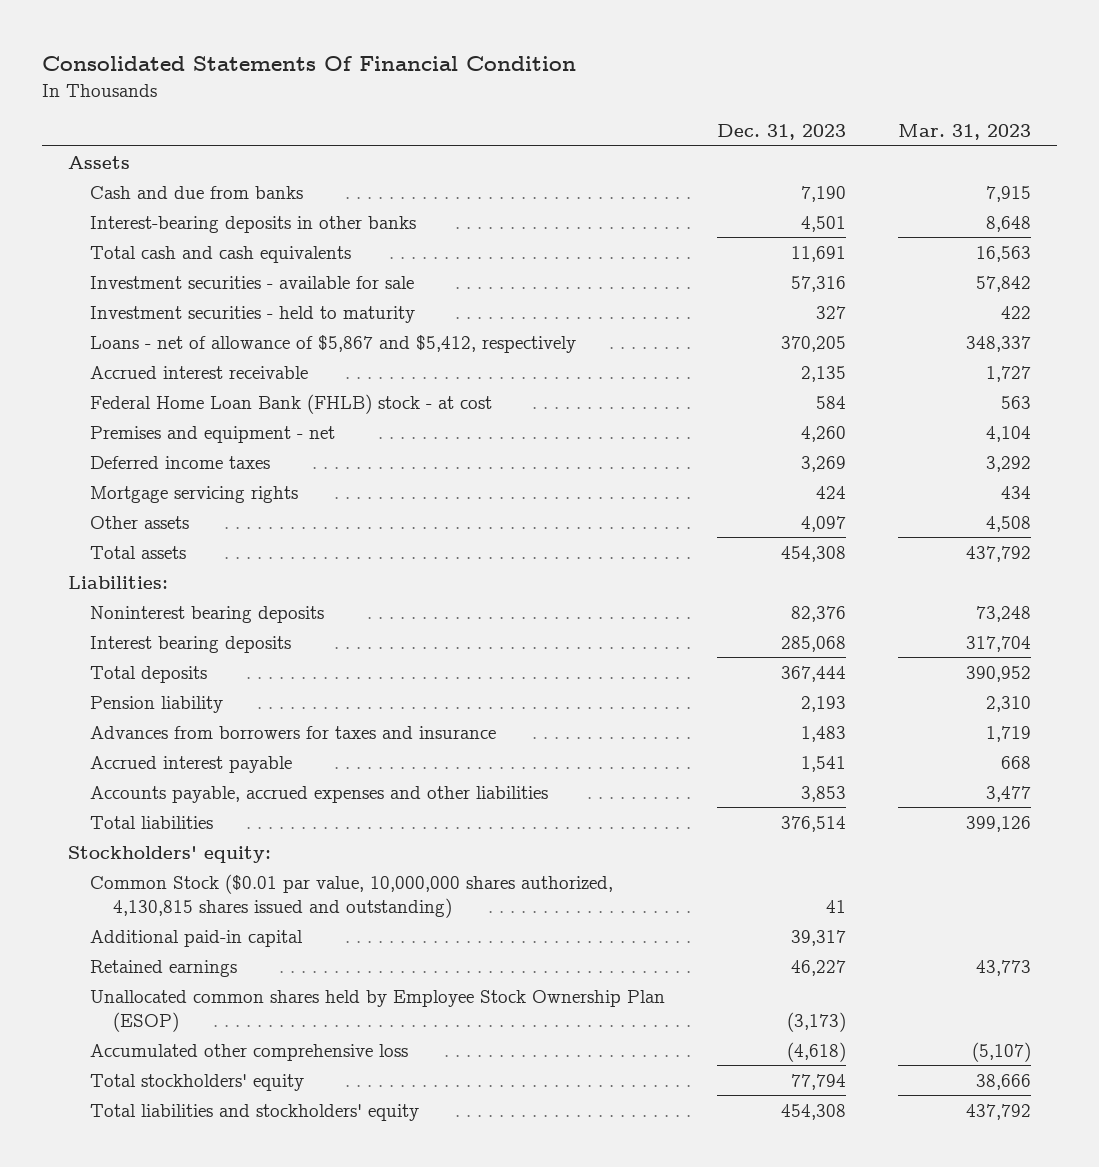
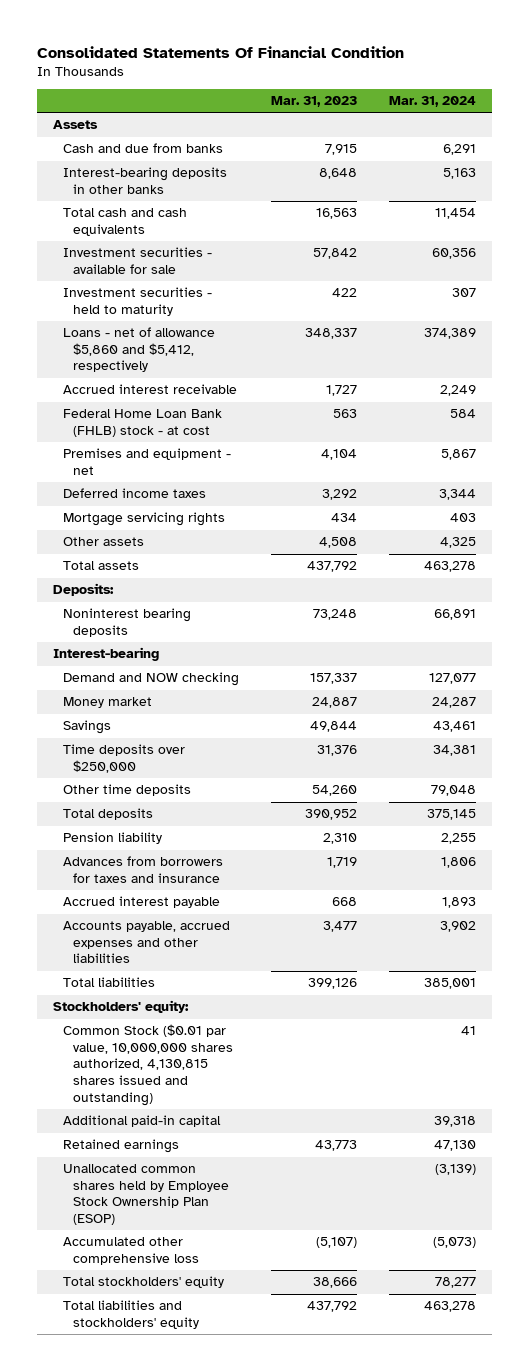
- | Dec. 31, 2023 | Mar. 31, 2023
+ | Mar. 31, 2023 | Mar. 31, 2024
- Loans - net of allowance of $5,867 and $5,412, respectively | 370,205 | 348,337
+ Loans - net of allowance $5,860 and $5,412, respectively | 348,337 | 374,389
- Liabilities:
+ Deposits:
- Interest bearing deposits | 285,068 | 317,704
+ Interest-bearing
+ Demand and NOW checking | 157,337 | 127,077
+ Money market | 24,887 | 24,287
+ Savings | 49,844 | 43,461
+ Time deposits over $250,000 | 31,376 | 34,381
+ Other time deposits | 54,260 | 79,048

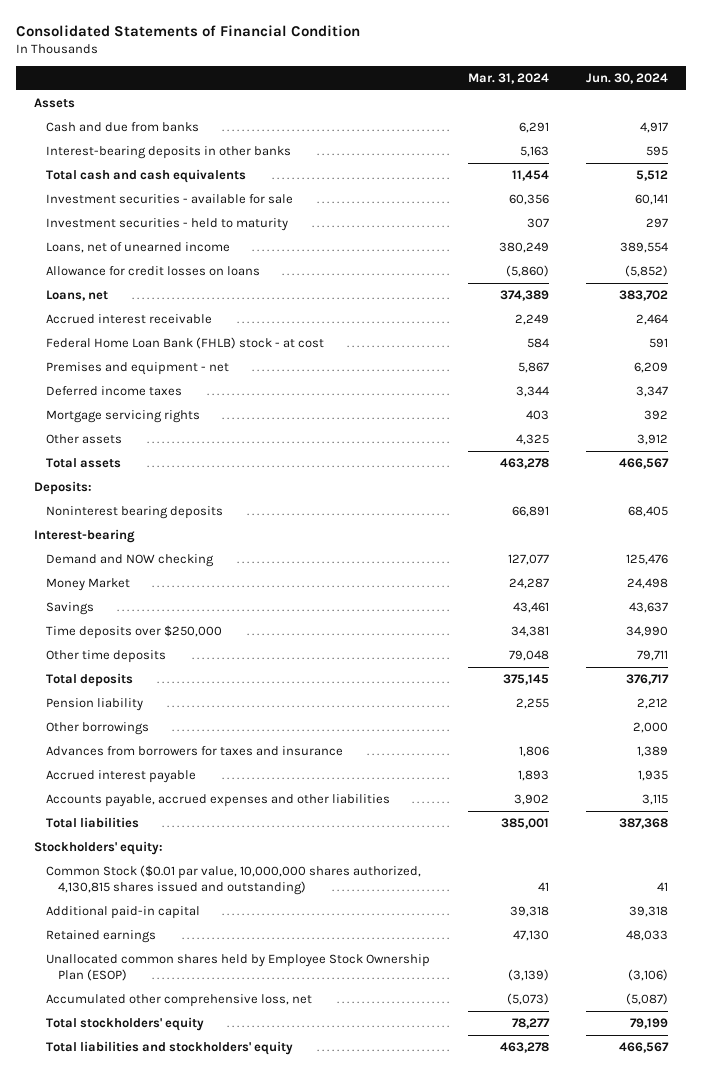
- Consolidated Statements Of Financial Condition
+ Consolidated Statements of Financial Condition
- | Mar. 31, 2023 | Mar. 31, 2024
+ | Mar. 31, 2024 | Jun. 30, 2024
- Loans - net of allowance $5,860 and $5,412, respectively | 348,337 | 374,389
+ Loans, net of unearned income | 380,249 | 389,554
+ Allowance for credit losses on loans | (5,860) | (5,852)
+ Loans, net | 374,389 | 383,702
- Money market | 24,887 | 24,287
+ Money Market | 24,287 | 24,498
+ Other borrowings | | 2,000
- Accumulated other comprehensive loss | (5,107) | (5,073)
+ Accumulated other comprehensive loss, net | (5,073) | (5,087)

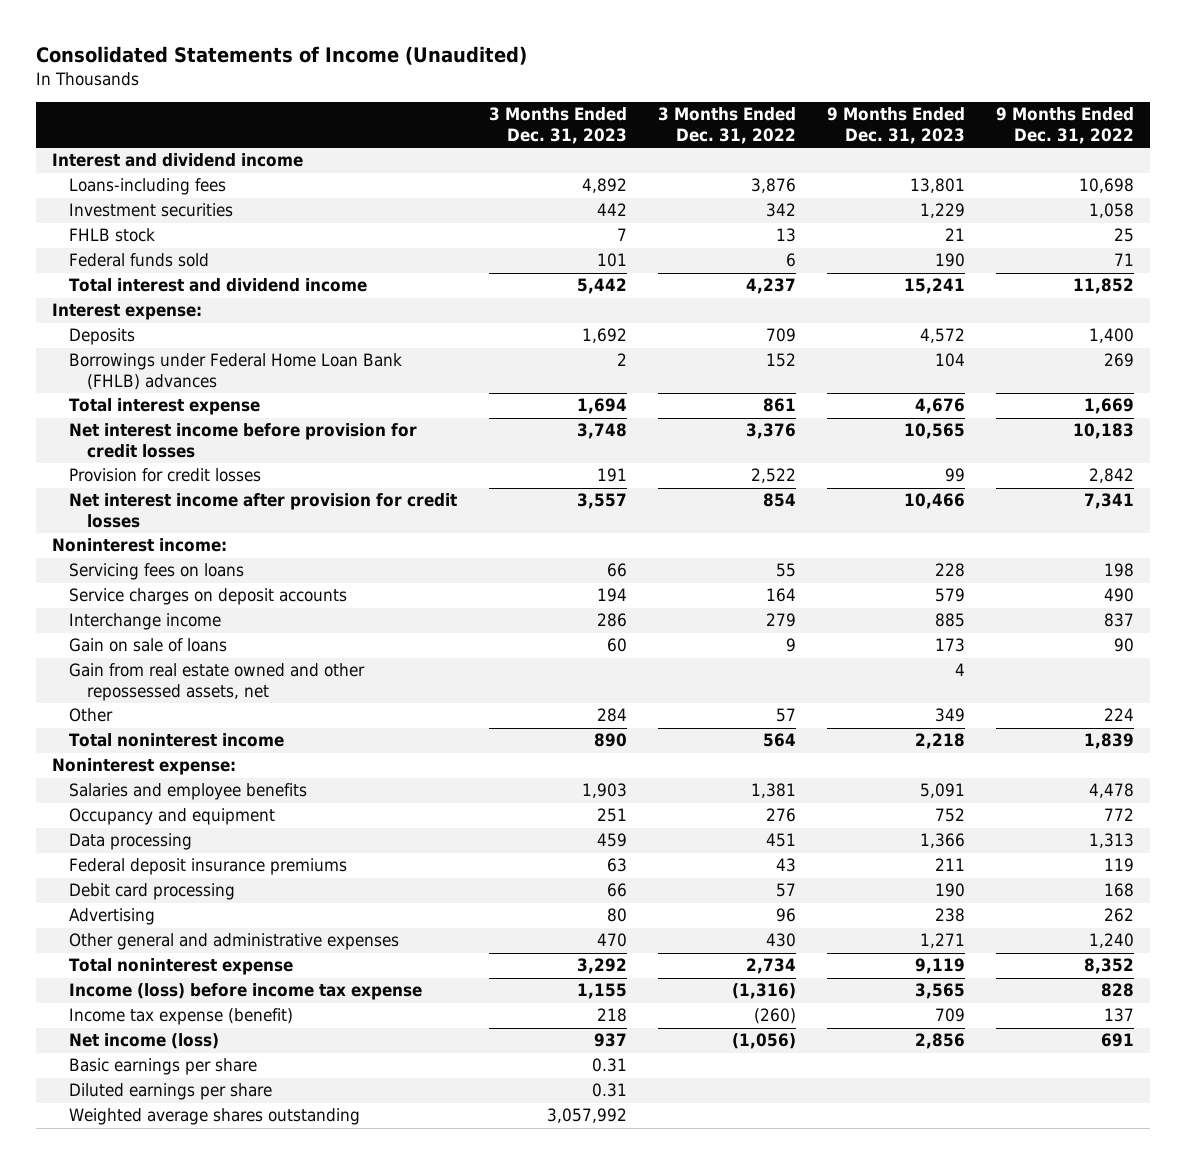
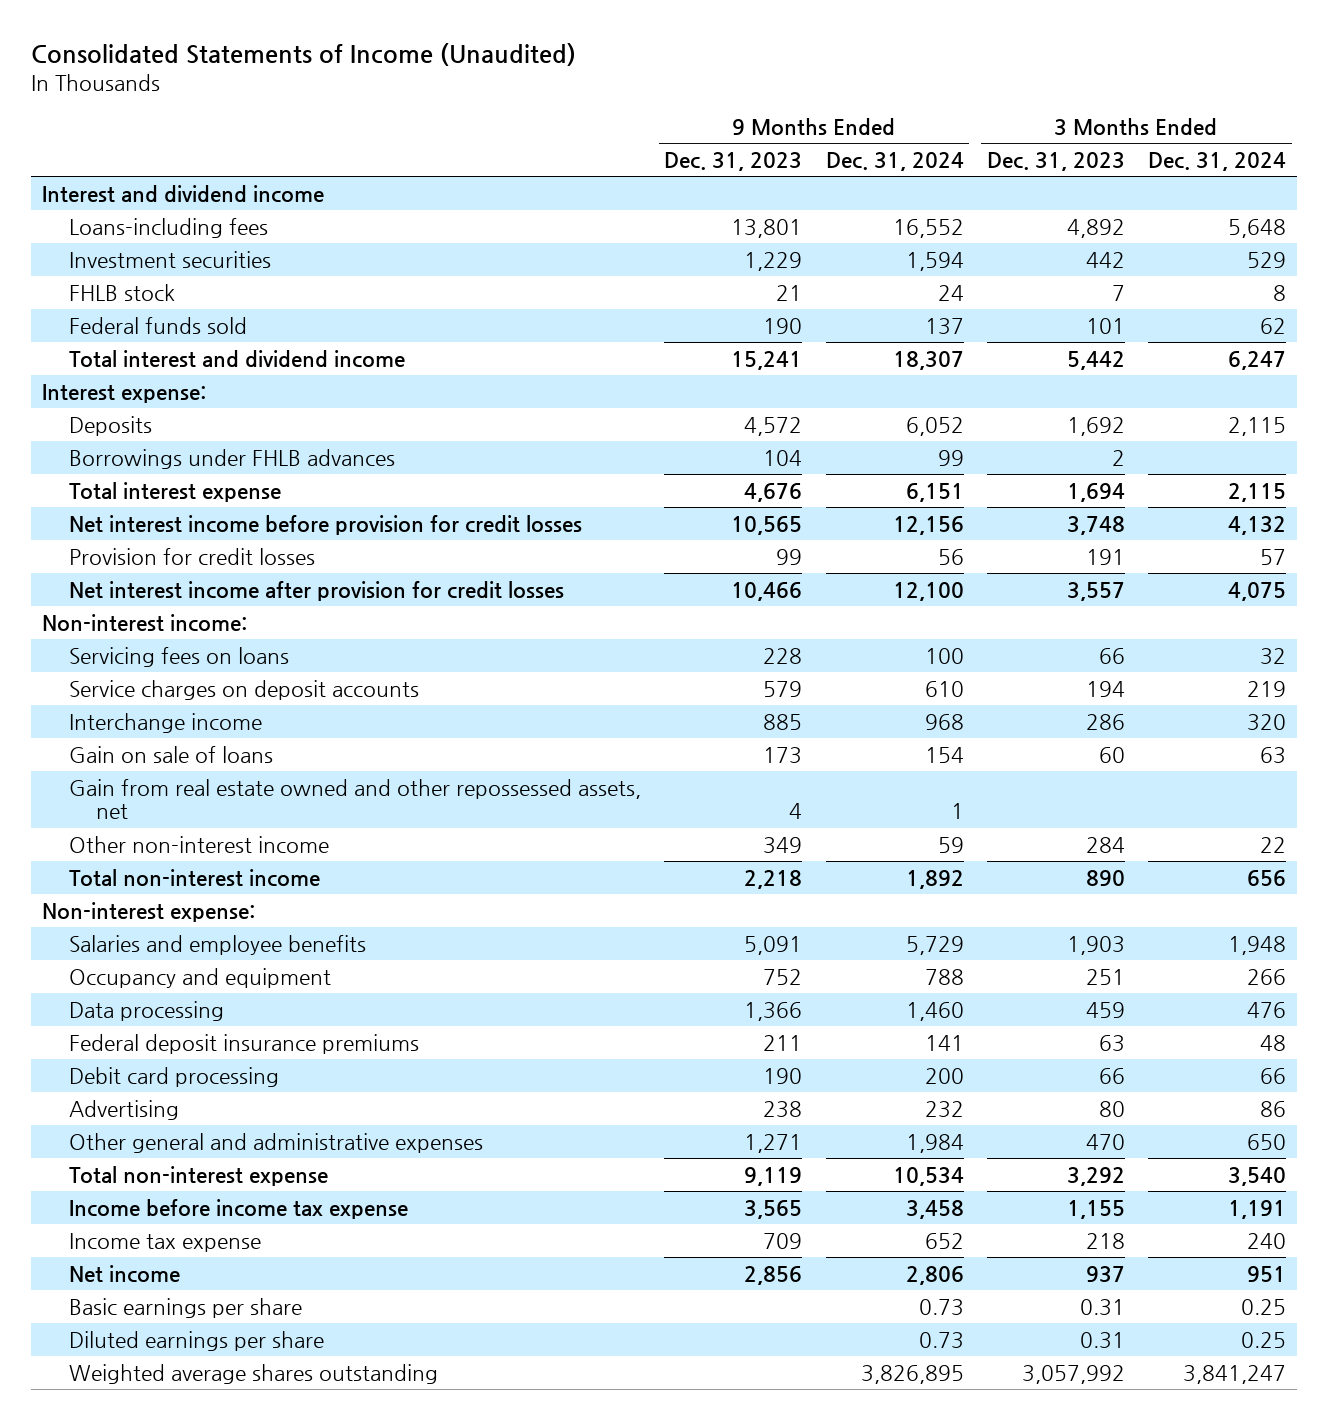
- | 3 Months Ended Dec. 31, 2023 | 3 Months Ended Dec. 31, 2022 | 9 Months Ended Dec. 31, 2023 | 9 Months Ended Dec. 31, 2022
+ | 9 Months Ended Dec. 31, 2023 | 9 Months Ended Dec. 31, 2024 | 3 Months Ended Dec. 31, 2023 | 3 Months Ended Dec. 31, 2024
- Borrowings under Federal Home Loan Bank (FHLB) advances | 2 | 152 | 104 | 269
+ Borrowings under FHLB advances | 104 | 99 | 2 |
- Noninterest income:
+ Non-interest income:
- Other | 284 | 57 | 349 | 224
- Total noninterest income | 890 | 564 | 2,218 | 1,839
- Noninterest expense:
+ Other non-interest income | 349 | 59 | 284 | 22
+ Total non-interest income | 2,218 | 1,892 | 890 | 656
+ Non-interest expense:
- Total noninterest expense | 3,292 | 2,734 | 9,119 | 8,352
- Income (loss) before income tax expense | 1,155 | (1,316) | 3,565 | 828
- Income tax expense (benefit) | 218 | (260) | 709 | 137
- Net income (loss) | 937 | (1,056) | 2,856 | 691
+ Total non-interest expense | 9,119 | 10,534 | 3,292 | 3,540
+ Income before income tax expense | 3,565 | 3,458 | 1,155 | 1,191
+ Income tax expense | 709 | 652 | 218 | 240
+ Net income | 2,856 | 2,806 | 937 | 951

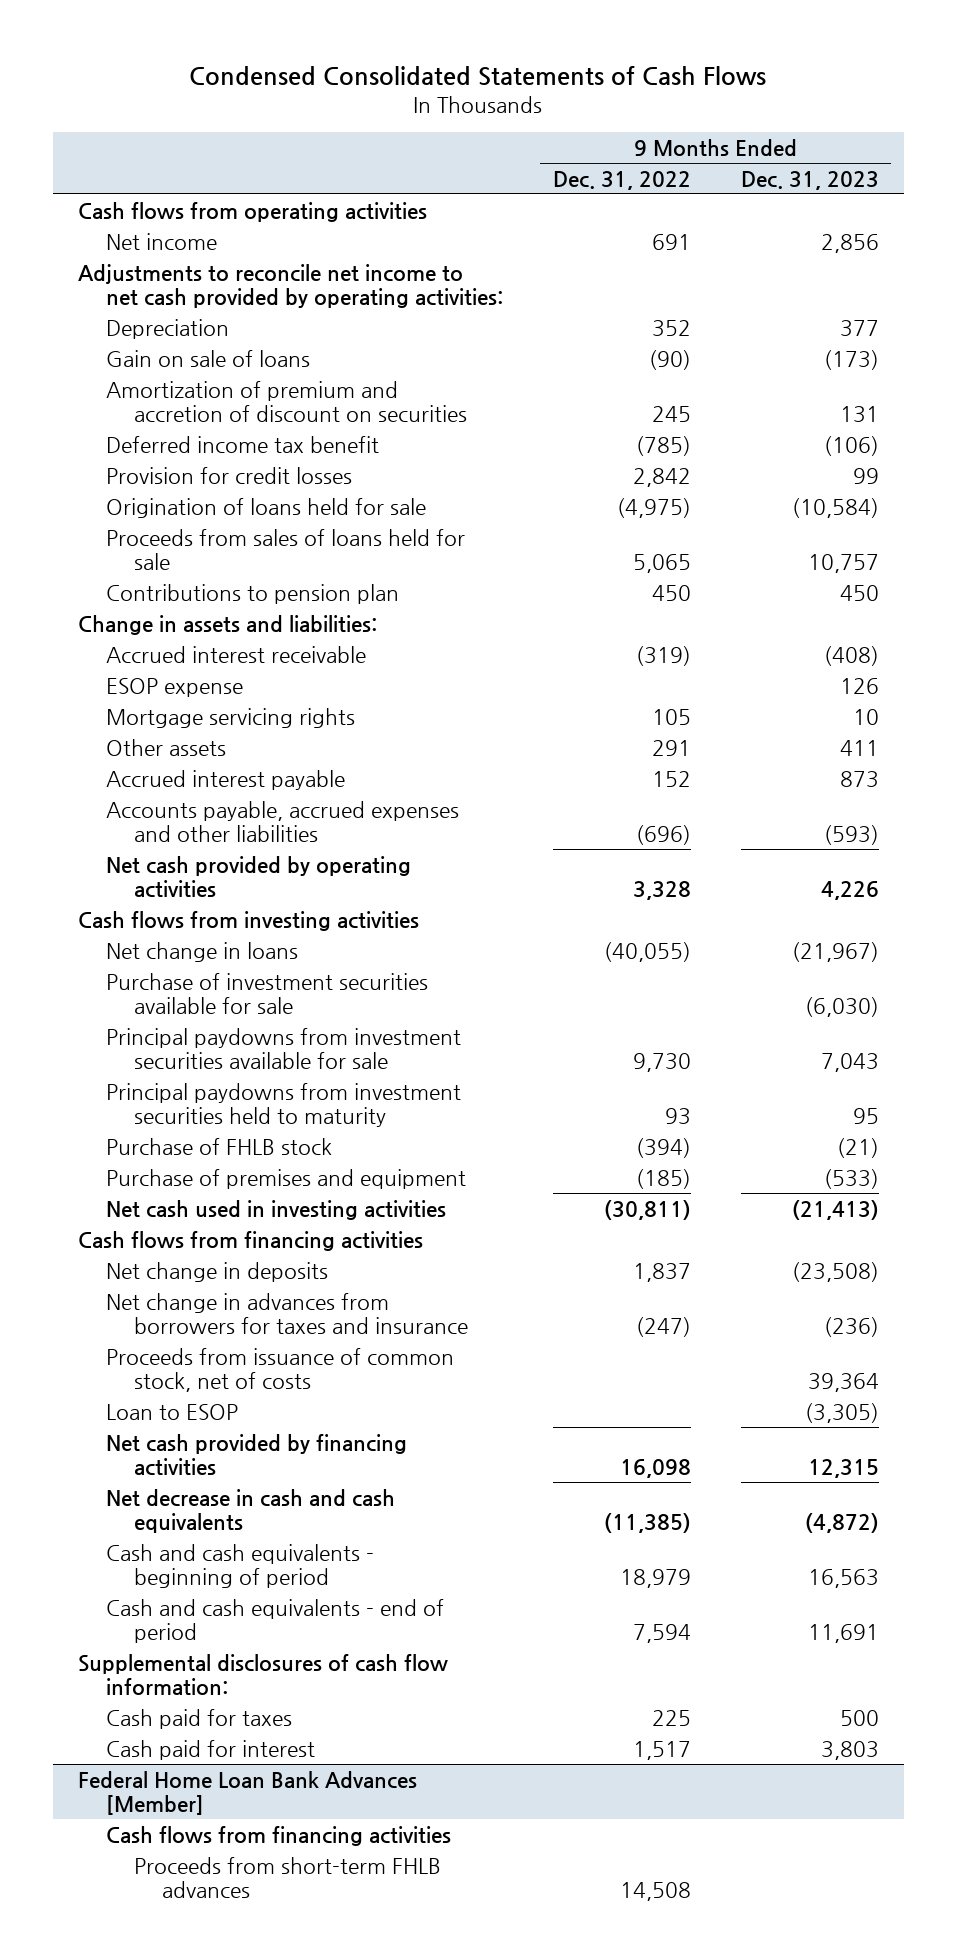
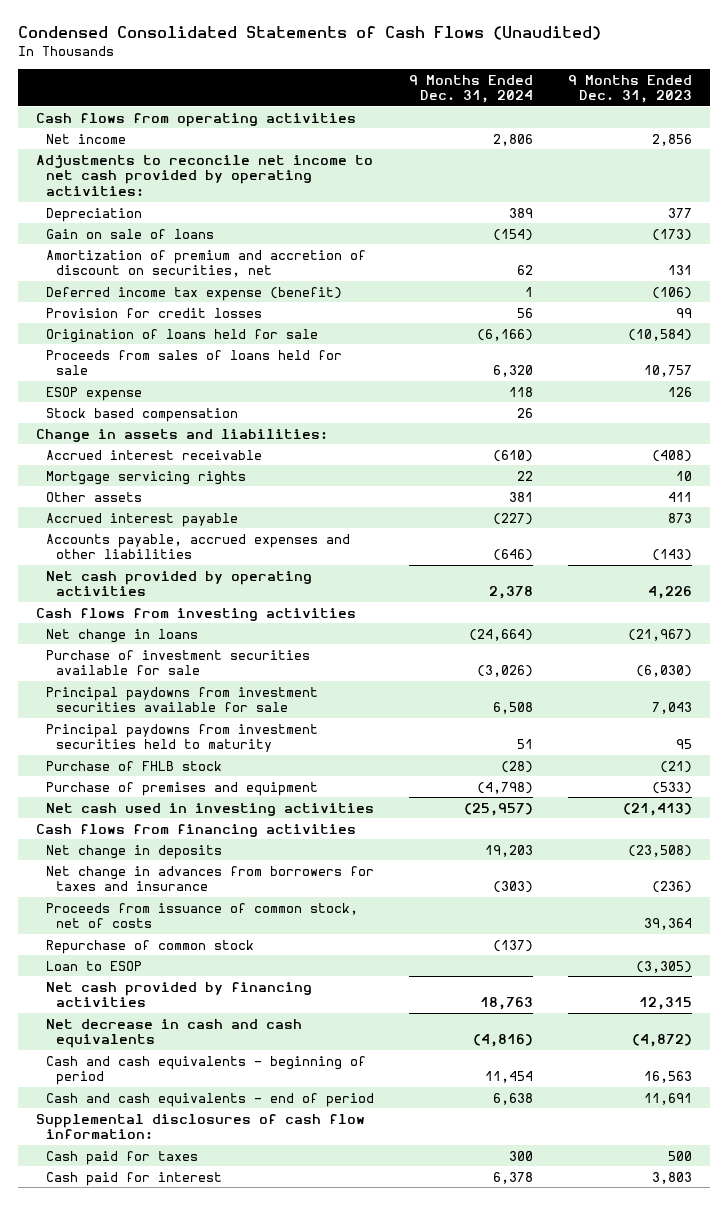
- Condensed Consolidated Statements of Cash Flows
+ Condensed Consolidated Statements of Cash Flows (Unaudited)
- | 9 Months Ended Dec. 31, 2022 | 9 Months Ended Dec. 31, 2023
+ | 9 Months Ended Dec. 31, 2024 | 9 Months Ended Dec. 31, 2023
- Amortization of premium and accretion of discount on securities | 245 | 131
- Deferred income tax benefit | (785) | (106)
+ Amortization of premium and accretion of discount on securities, net | 62 | 131
+ Deferred income tax expense (benefit) | 1 | (106)
- Contributions to pension plan | 450 | 450
moved up: ESOP expense | 118 | 126
+ Stock based compensation | 26 |
- Accounts payable, accrued expenses and other liabilities | (696) | (593)
+ Accounts payable, accrued expenses and other liabilities | (646) | (143)
+ Repurchase of common stock | (137) |
- Federal Home Loan Bank Advances [Member]
- Cash flows from financing activities
- Proceeds from short-term FHLB advances | 14,508 |

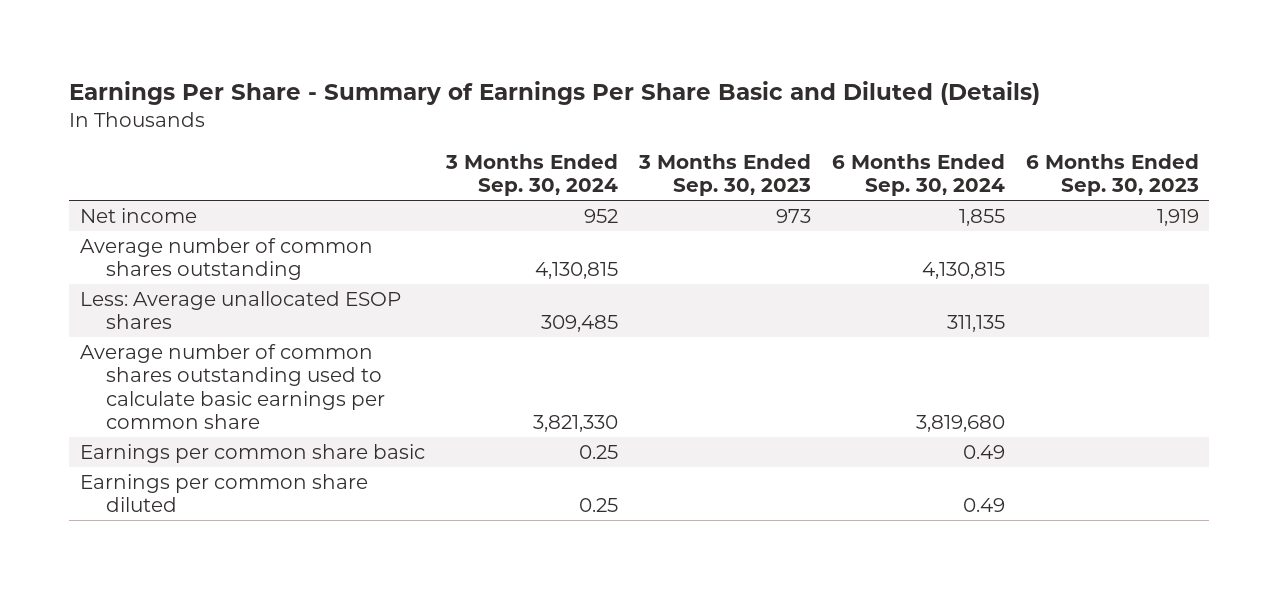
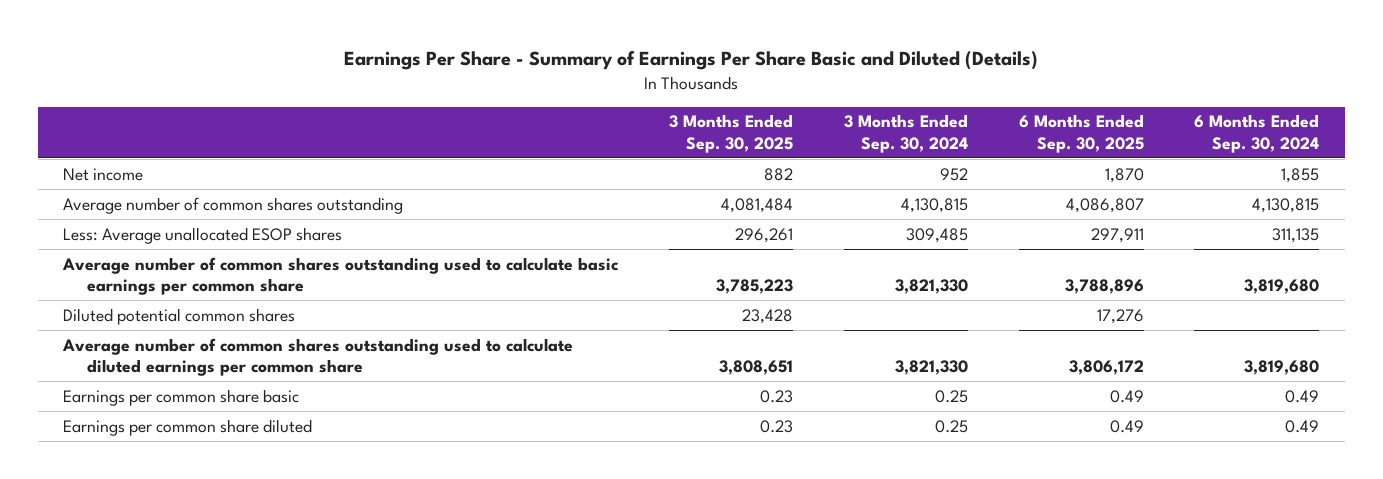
- | 3 Months Ended Sep. 30, 2024 | 3 Months Ended Sep. 30, 2023 | 6 Months Ended Sep. 30, 2024 | 6 Months Ended Sep. 30, 2023
+ | 3 Months Ended Sep. 30, 2025 | 3 Months Ended Sep. 30, 2024 | 6 Months Ended Sep. 30, 2025 | 6 Months Ended Sep. 30, 2024
+ Diluted potential common shares | 23,428 | | 17,276 |
+ Average number of common shares outstanding used to calculate diluted earnings per common share | 3,808,651 | 3,821,330 | 3,806,172 | 3,819,680

